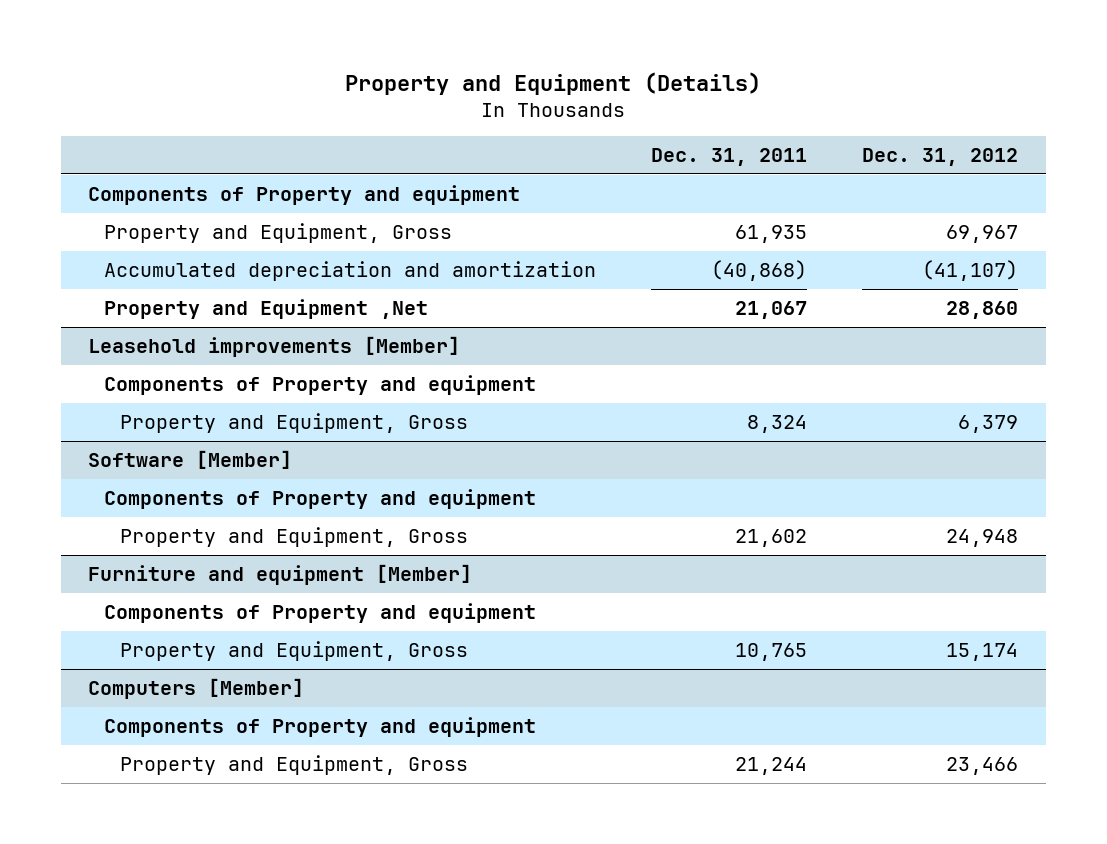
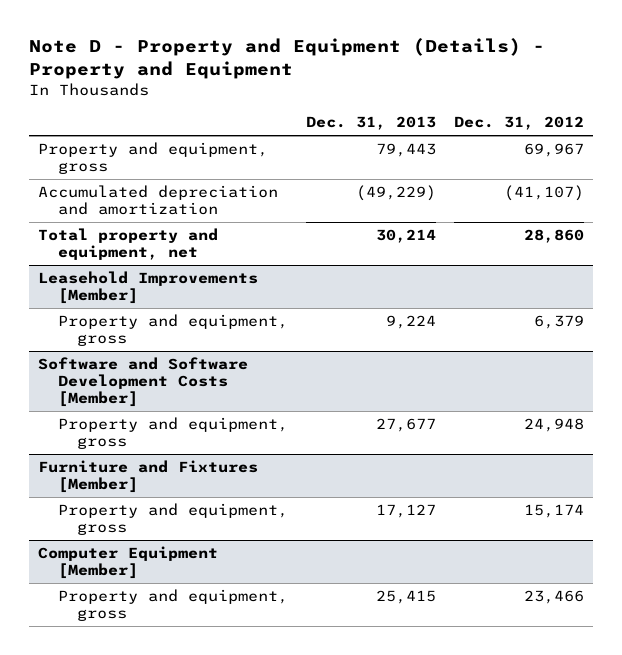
- Property and Equipment (Details)
+ Note D - Property and Equipment (Details) - Property and Equipment
- | Dec. 31, 2011 | Dec. 31, 2012
+ | Dec. 31, 2013 | Dec. 31, 2012
- Components of Property and equipment
- Property and Equipment, Gross | 61,935 | 69,967
+ Property and equipment, gross | 79,443 | 69,967
- Property and Equipment ,Net | 21,067 | 28,860
- Leasehold improvements [Member]
- Components of Property and equipment
- Property and Equipment, Gross | 8,324 | 6,379
- Software [Member]
- Components of Property and equipment
- Property and Equipment, Gross | 21,602 | 24,948
- Furniture and equipment [Member]
- Components of Property and equipment
- Property and Equipment, Gross | 10,765 | 15,174
- Computers [Member]
- Components of Property and equipment
- Property and Equipment, Gross | 21,244 | 23,466
+ Total property and equipment, net | 30,214 | 28,860
+ Leasehold Improvements [Member]
+ Property and equipment, gross | 9,224 | 6,379
+ Software and Software Development Costs [Member]
+ Property and equipment, gross | 27,677 | 24,948
+ Furniture and Fixtures [Member]
+ Property and equipment, gross | 17,127 | 15,174
+ Computer Equipment [Member]
+ Property and equipment, gross | 25,415 | 23,466

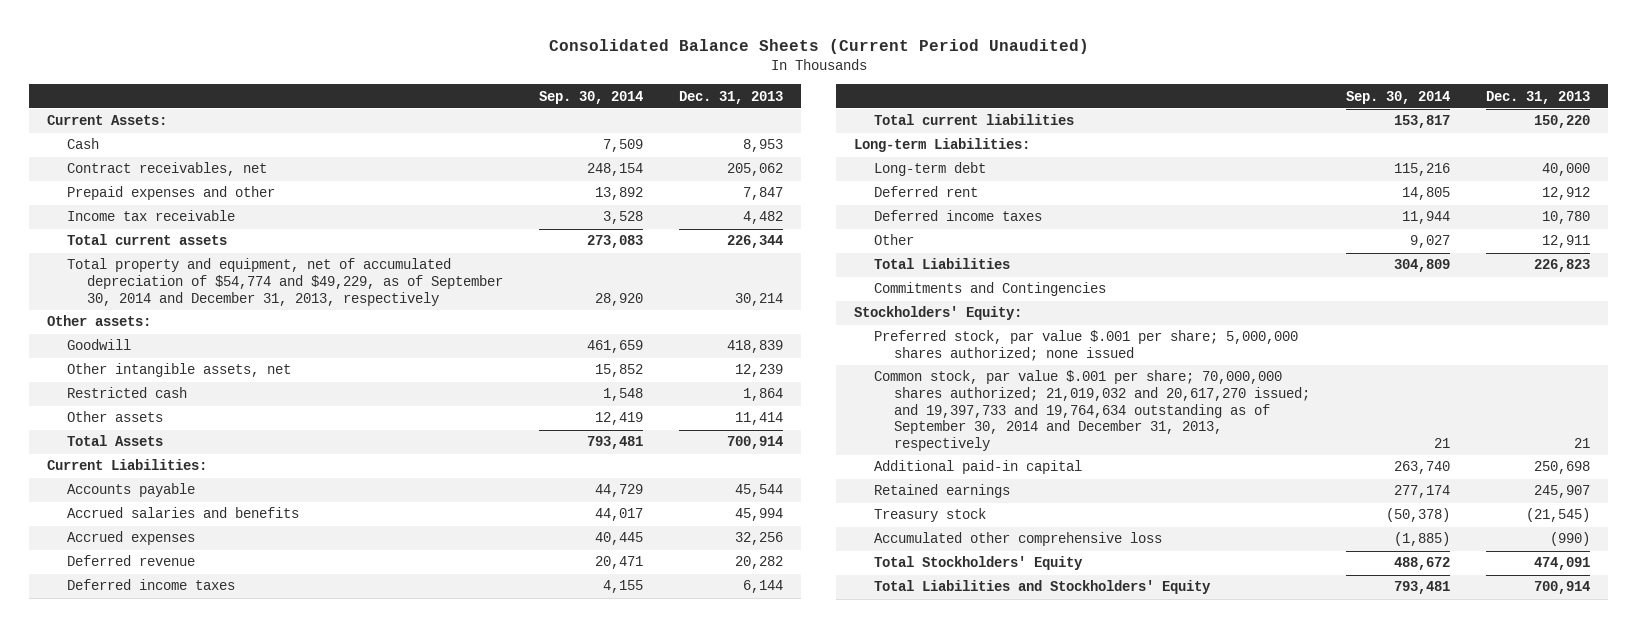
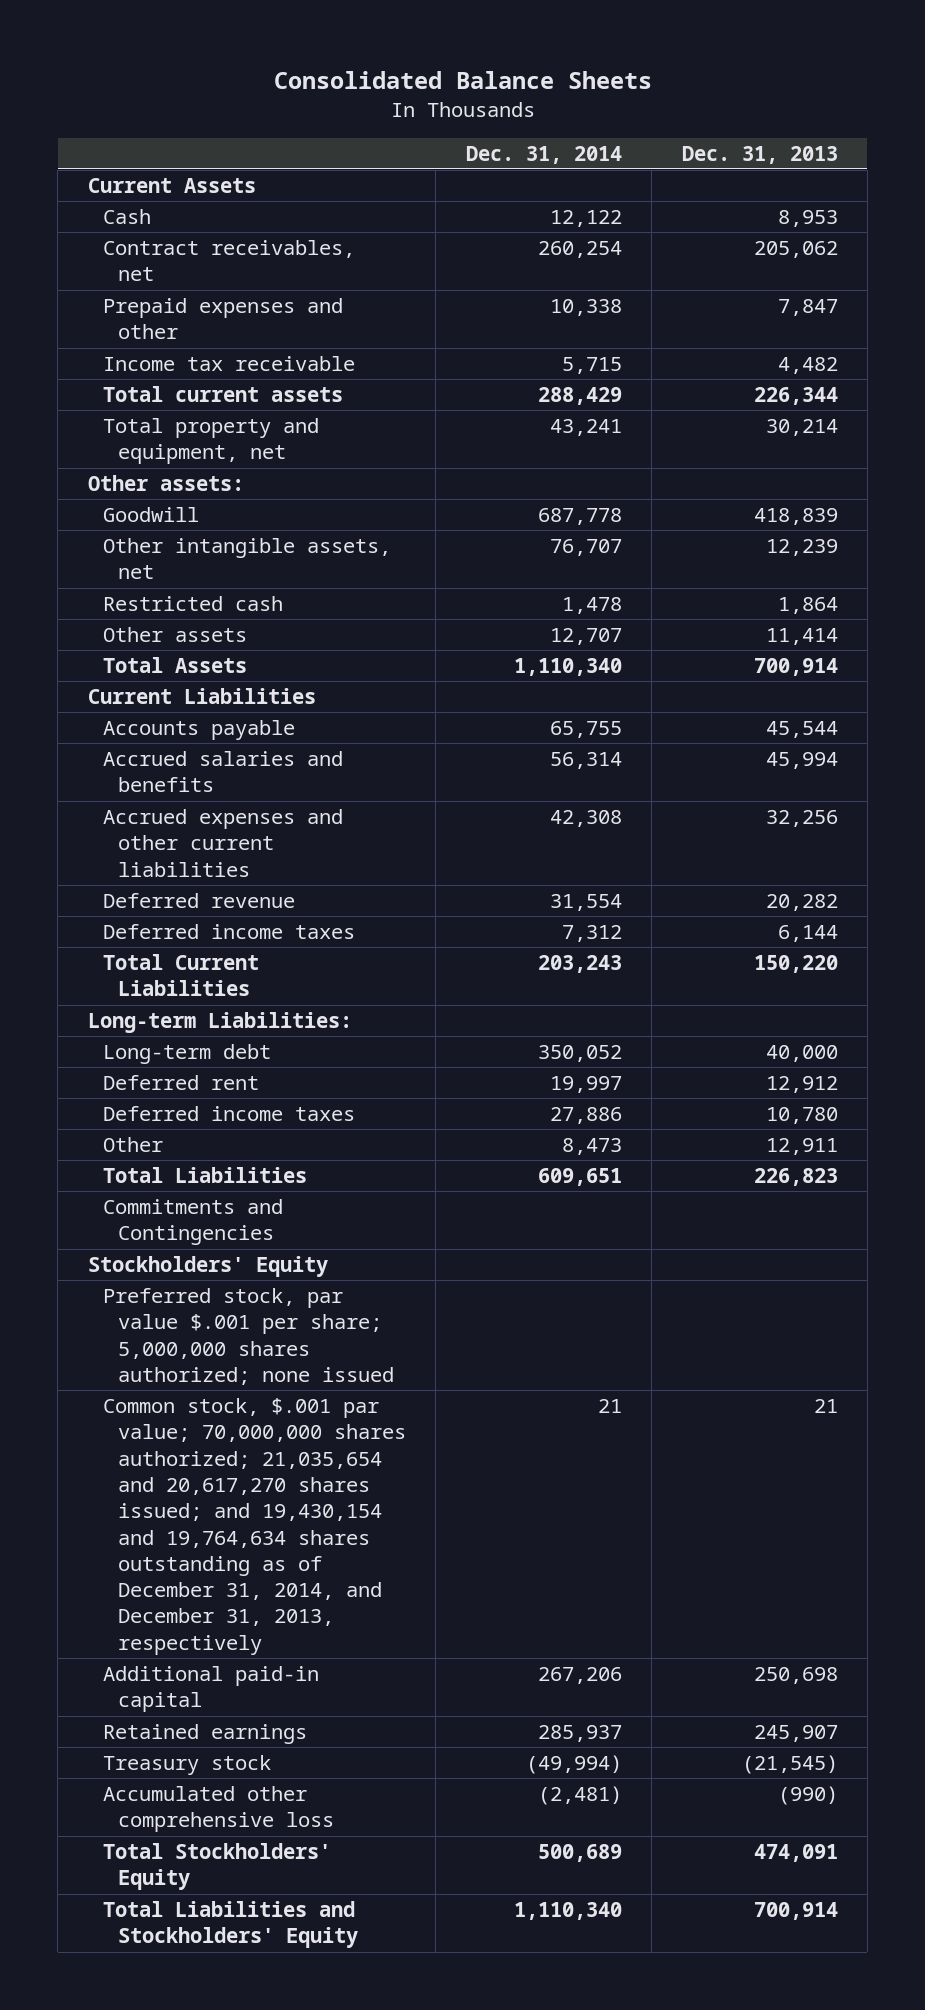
- Consolidated Balance Sheets (Current Period Unaudited)
+ Consolidated Balance Sheets
- | Sep. 30, 2014 | Dec. 31, 2013
+ | Dec. 31, 2014 | Dec. 31, 2013
- Current Assets:
+ Current Assets
- Total property and equipment, net of accumulated depreciation of $54,774 and $49,229, as of September 30, 2014 and December 31, 2013, respectively | 28,920 | 30,214
+ Total property and equipment, net | 43,241 | 30,214
- Current Liabilities:
+ Current Liabilities
- Accrued expenses | 40,445 | 32,256
+ Accrued expenses and other current liabilities | 42,308 | 32,256
- Total current liabilities | 153,817 | 150,220
+ Total Current Liabilities | 203,243 | 150,220
- Stockholders' Equity:
+ Stockholders' Equity
- Common stock, par value $.001 per share; 70,000,000 shares authorized; 21,019,032 and 20,617,270 issued; and 19,397,733 and 19,764,634 outstanding as of September 30, 2014 and December 31, 2013, respectively | 21 | 21
+ Common stock, $.001 par value; 70,000,000 shares authorized; 21,035,654 and 20,617,270 shares issued; and 19,430,154 and 19,764,634 shares outstanding as of December 31, 2014, and December 31, 2013, respectively | 21 | 21

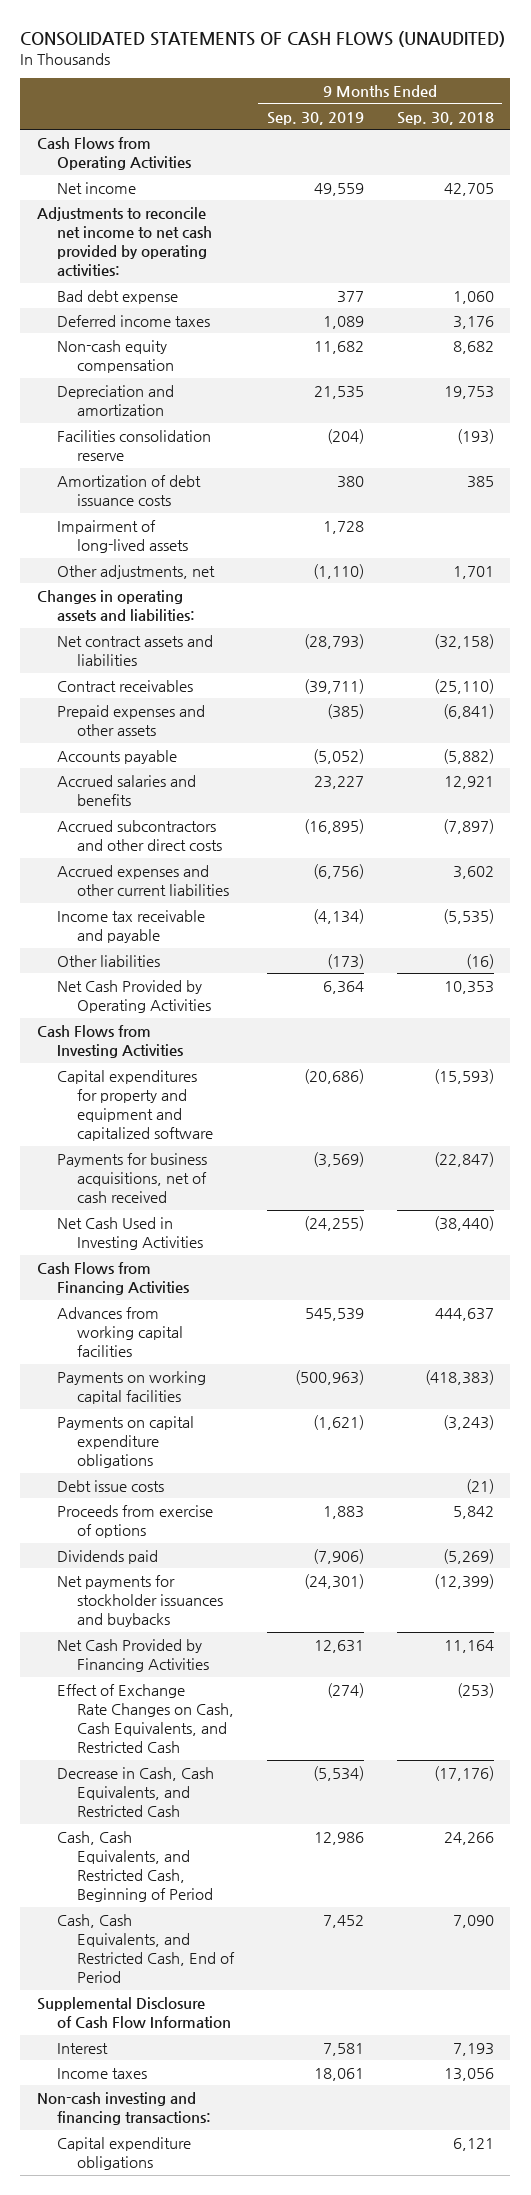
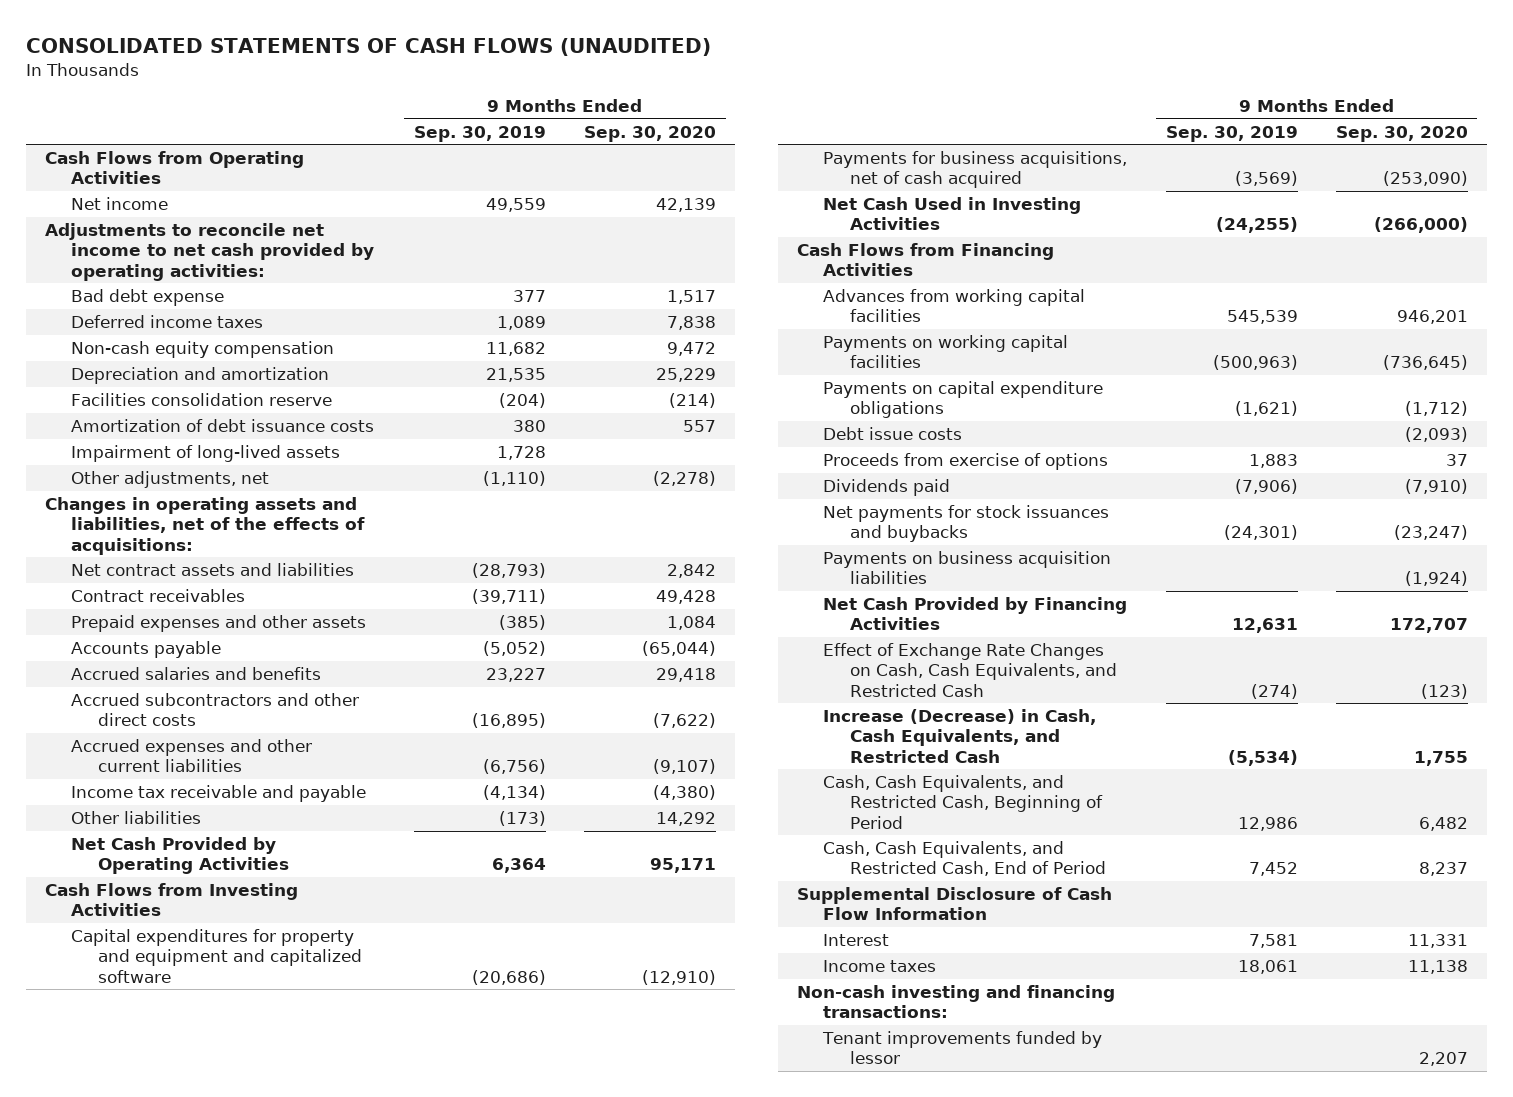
- | 9 Months Ended Sep. 30, 2019 | 9 Months Ended Sep. 30, 2018
+ | 9 Months Ended Sep. 30, 2019 | 9 Months Ended Sep. 30, 2020
- Changes in operating assets and liabilities:
+ Changes in operating assets and liabilities, net of the effects of acquisitions:
- Payments for business acquisitions, net of cash received | (3,569) | (22,847)
+ Payments for business acquisitions, net of cash acquired | (3,569) | (253,090)
- Net payments for stockholder issuances and buybacks | (24,301) | (12,399)
+ Net payments for stock issuances and buybacks | (24,301) | (23,247)
+ Payments on business acquisition liabilities | | (1,924)
- Decrease in Cash, Cash Equivalents, and Restricted Cash | (5,534) | (17,176)
+ Increase (Decrease) in Cash, Cash Equivalents, and Restricted Cash | (5,534) | 1,755
- Capital expenditure obligations | | 6,121
+ Tenant improvements funded by lessor | | 2,207

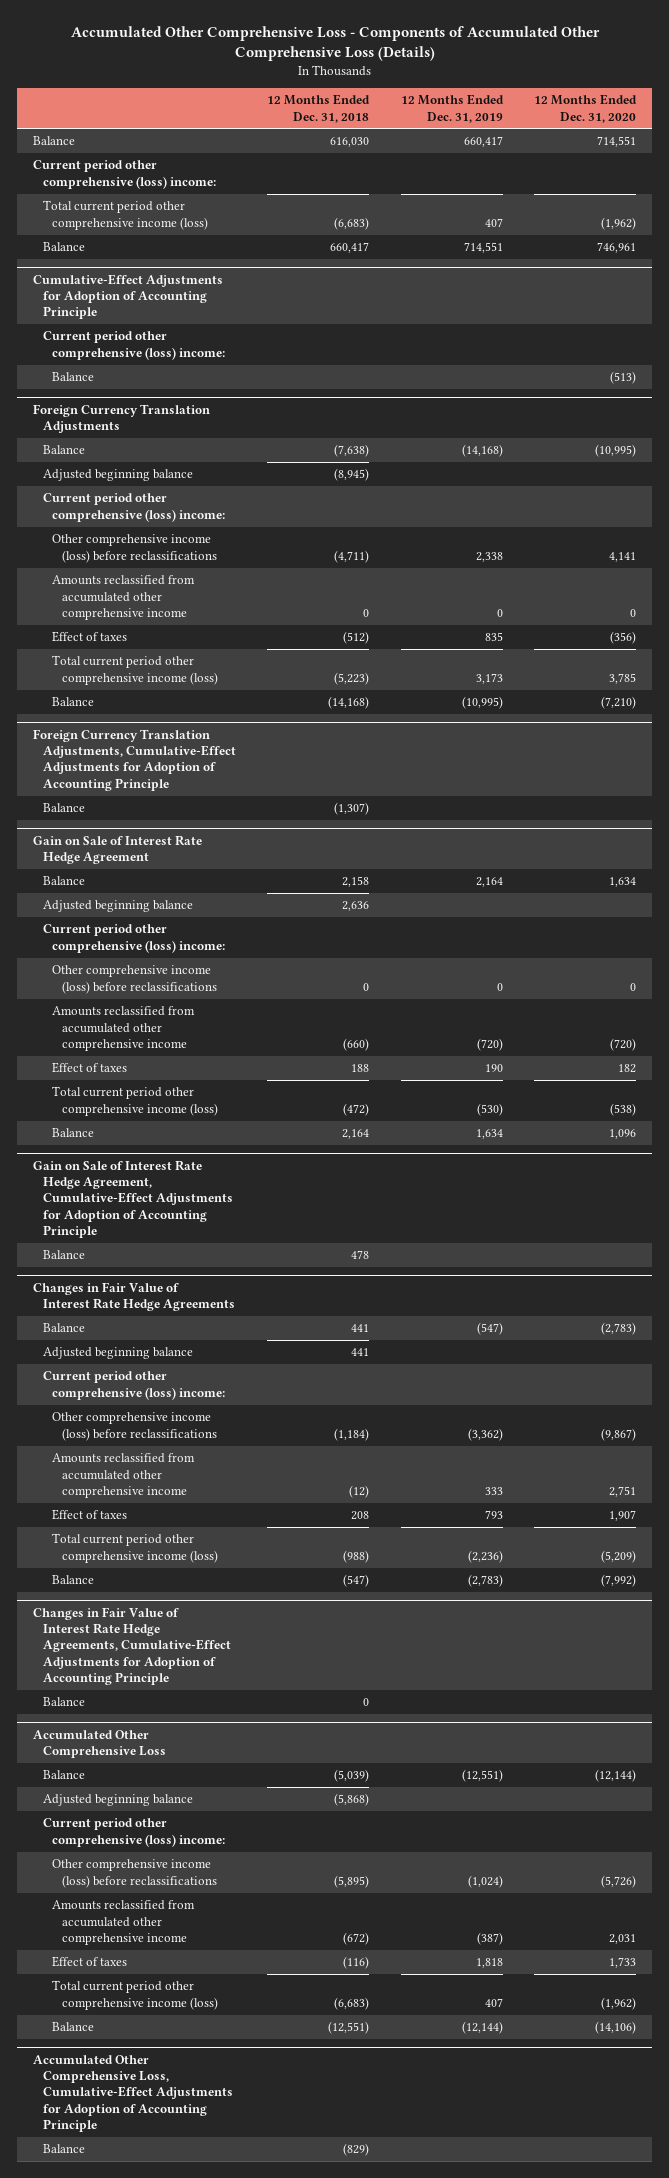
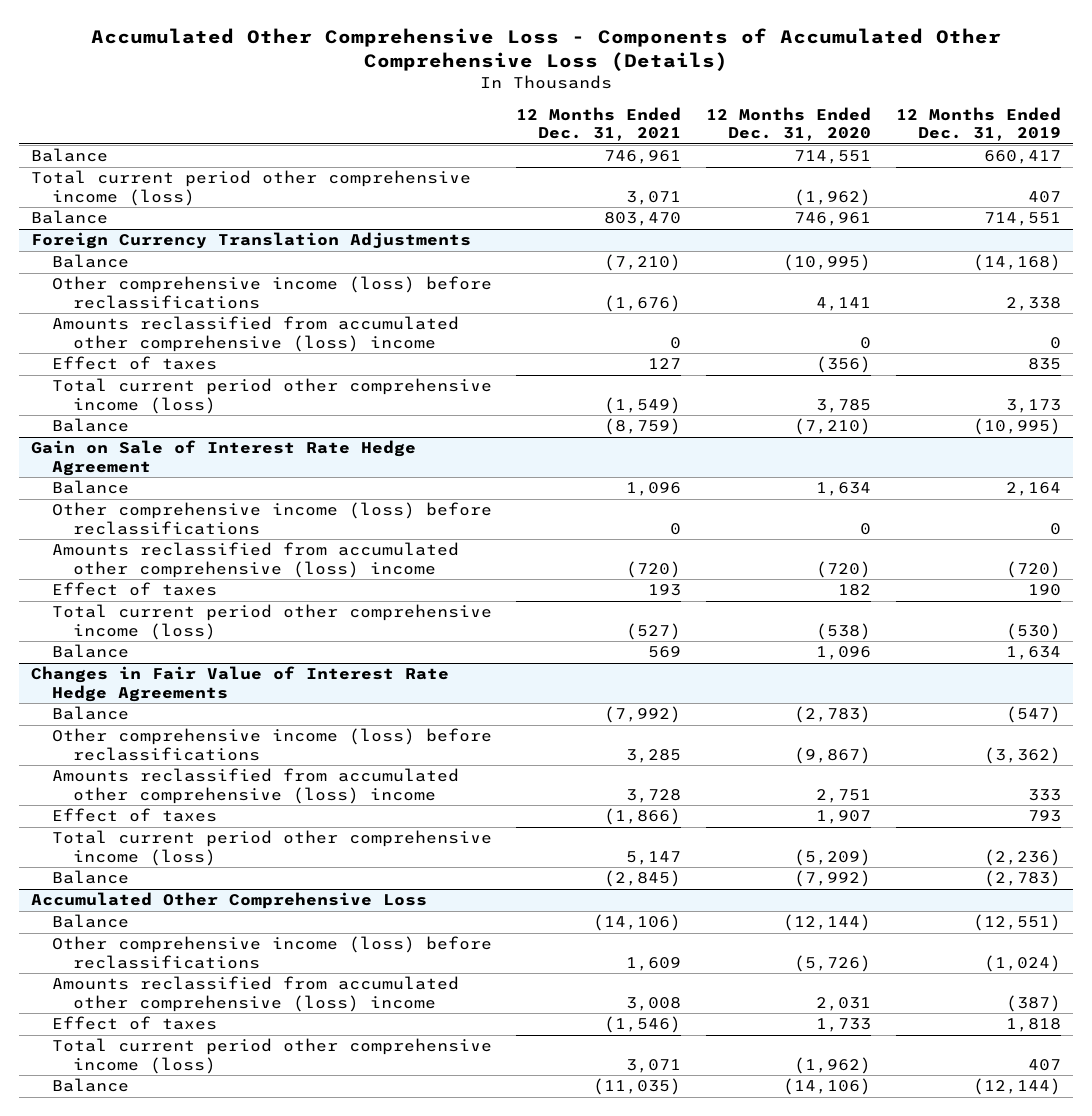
- | 12 Months Ended Dec. 31, 2018 | 12 Months Ended Dec. 31, 2019 | 12 Months Ended Dec. 31, 2020
+ | 12 Months Ended Dec. 31, 2021 | 12 Months Ended Dec. 31, 2020 | 12 Months Ended Dec. 31, 2019
- Current period other comprehensive (loss) income:
- Cumulative-Effect Adjustments for Adoption of Accounting Principle
- Current period other comprehensive (loss) income:
- Balance | | | (513)
@ Foreign Currency Translation Adjustments
- Adjusted beginning balance | (8,945) | |
- Current period other comprehensive (loss) income:
- Amounts reclassified from accumulated other comprehensive income | 0 | 0 | 0
+ Amounts reclassified from accumulated other comprehensive (loss) income | 0 | 0 | 0
- Foreign Currency Translation Adjustments, Cumulative-Effect Adjustments for Adoption of Accounting Principle
- Balance | (1,307) | |
@ Gain on Sale of Interest Rate Hedge Agreement
- Adjusted beginning balance | 2,636 | |
- Current period other comprehensive (loss) income:
- Amounts reclassified from accumulated other comprehensive income | (660) | (720) | (720)
+ Amounts reclassified from accumulated other comprehensive (loss) income | (720) | (720) | (720)
- Gain on Sale of Interest Rate Hedge Agreement, Cumulative-Effect Adjustments for Adoption of Accounting Principle
- Balance | 478 | |
@ Changes in Fair Value of Interest Rate Hedge Agreements
- Adjusted beginning balance | 441 | |
- Current period other comprehensive (loss) income:
- Amounts reclassified from accumulated other comprehensive income | (12) | 333 | 2,751
+ Amounts reclassified from accumulated other comprehensive (loss) income | 3,728 | 2,751 | 333
- Changes in Fair Value of Interest Rate Hedge Agreements, Cumulative-Effect Adjustments for Adoption of Accounting Principle
- Balance | 0 | |
@ Accumulated Other Comprehensive Loss
- Adjusted beginning balance | (5,868) | |
- Current period other comprehensive (loss) income:
- Amounts reclassified from accumulated other comprehensive income | (672) | (387) | 2,031
+ Amounts reclassified from accumulated other comprehensive (loss) income | 3,008 | 2,031 | (387)
- Accumulated Other Comprehensive Loss, Cumulative-Effect Adjustments for Adoption of Accounting Principle
- Balance | (829) | |

